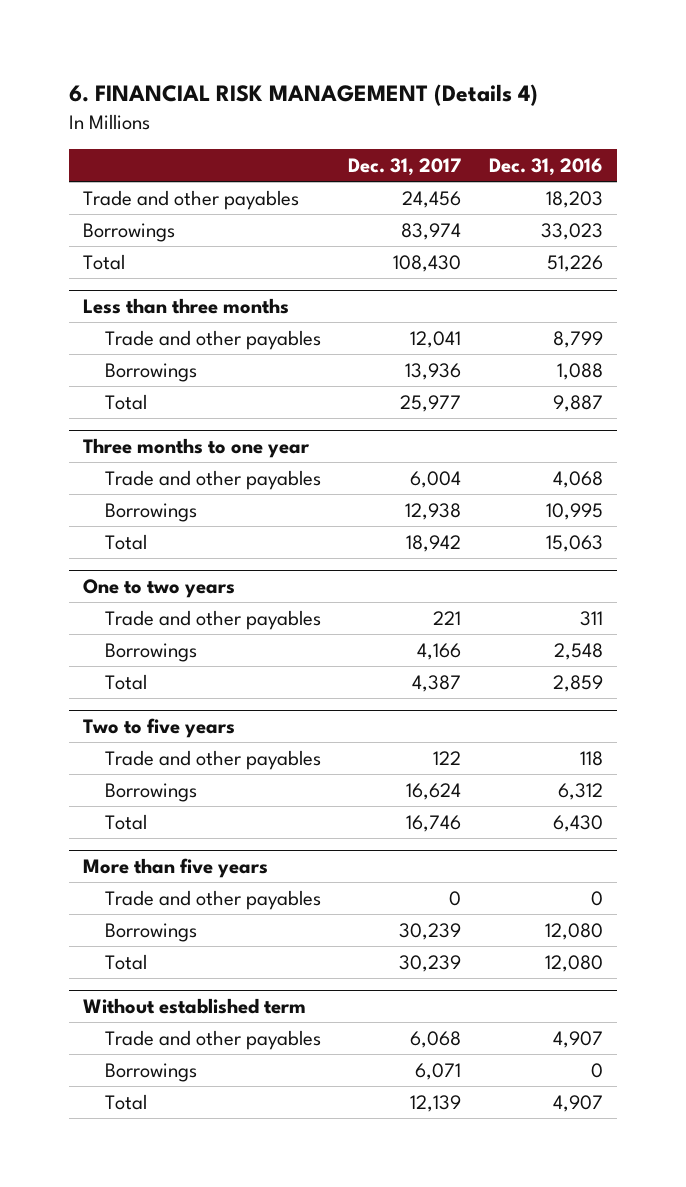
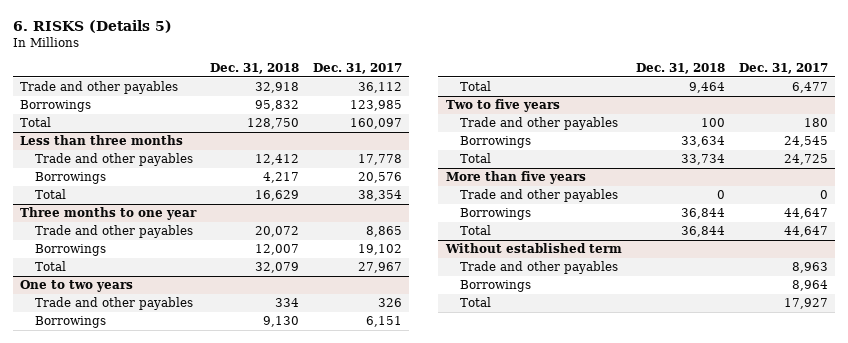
- 6. FINANCIAL RISK MANAGEMENT (Details 4)
+ 6. RISKS (Details 5)
- | Dec. 31, 2017 | Dec. 31, 2016
+ | Dec. 31, 2018 | Dec. 31, 2017
- Trade and other payables | 24,456 | 18,203
- Borrowings | 83,974 | 33,023
- Total | 108,430 | 51,226
+ Trade and other payables | 32,918 | 36,112
+ Borrowings | 95,832 | 123,985
+ Total | 128,750 | 160,097
@ Less than three months
- Trade and other payables | 12,041 | 8,799
- Borrowings | 13,936 | 1,088
- Total | 25,977 | 9,887
+ Trade and other payables | 12,412 | 17,778
+ Borrowings | 4,217 | 20,576
+ Total | 16,629 | 38,354
@ Three months to one year
- Trade and other payables | 6,004 | 4,068
- Borrowings | 12,938 | 10,995
- Total | 18,942 | 15,063
+ Trade and other payables | 20,072 | 8,865
+ Borrowings | 12,007 | 19,102
+ Total | 32,079 | 27,967
@ One to two years
- Trade and other payables | 221 | 311
- Borrowings | 4,166 | 2,548
- Total | 4,387 | 2,859
+ Trade and other payables | 334 | 326
+ Borrowings | 9,130 | 6,151
+ Total | 9,464 | 6,477
@ Two to five years
- Trade and other payables | 122 | 118
- Borrowings | 16,624 | 6,312
- Total | 16,746 | 6,430
+ Trade and other payables | 100 | 180
+ Borrowings | 33,634 | 24,545
+ Total | 33,734 | 24,725
@ More than five years
- Borrowings | 30,239 | 12,080
- Total | 30,239 | 12,080
+ Borrowings | 36,844 | 44,647
+ Total | 36,844 | 44,647
@ Without established term
- Trade and other payables | 6,068 | 4,907
- Borrowings | 6,071 | 0
- Total | 12,139 | 4,907
+ Trade and other payables | | 8,963
+ Borrowings | | 8,964
+ Total | | 17,927

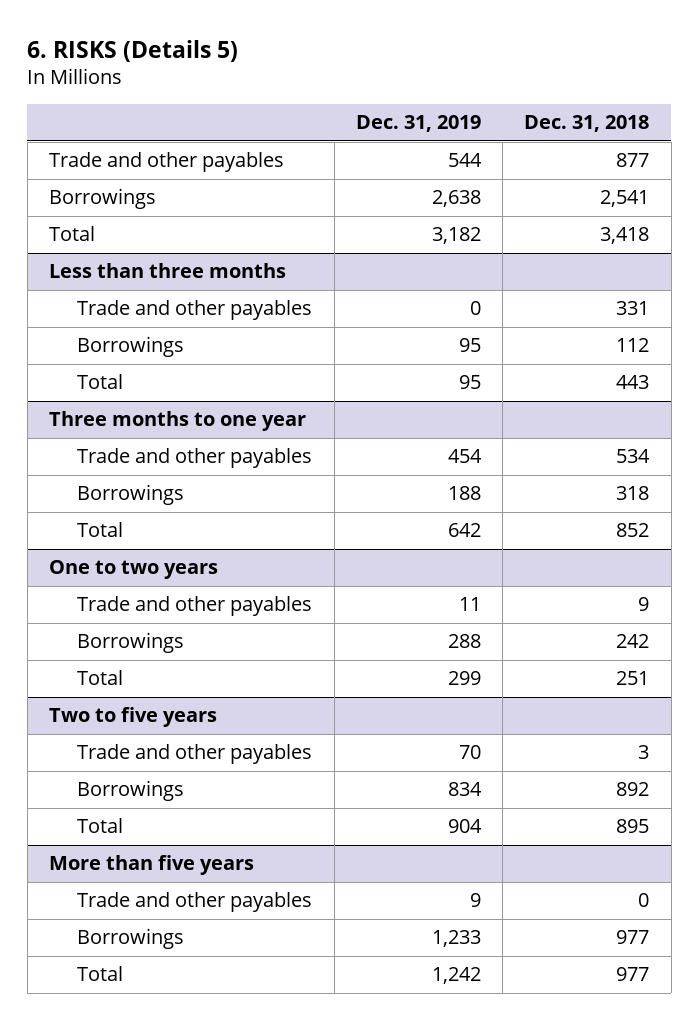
- | Dec. 31, 2018 | Dec. 31, 2017
+ | Dec. 31, 2019 | Dec. 31, 2018
- Trade and other payables | 32,918 | 36,112
- Borrowings | 95,832 | 123,985
- Total | 128,750 | 160,097
+ Trade and other payables | 544 | 877
+ Borrowings | 2,638 | 2,541
+ Total | 3,182 | 3,418
@ Less than three months
- Trade and other payables | 12,412 | 17,778
- Borrowings | 4,217 | 20,576
- Total | 16,629 | 38,354
+ Trade and other payables | 0 | 331
+ Borrowings | 95 | 112
+ Total | 95 | 443
@ Three months to one year
- Trade and other payables | 20,072 | 8,865
- Borrowings | 12,007 | 19,102
- Total | 32,079 | 27,967
+ Trade and other payables | 454 | 534
+ Borrowings | 188 | 318
+ Total | 642 | 852
@ One to two years
- Trade and other payables | 334 | 326
- Borrowings | 9,130 | 6,151
- Total | 9,464 | 6,477
+ Trade and other payables | 11 | 9
+ Borrowings | 288 | 242
+ Total | 299 | 251
@ Two to five years
- Trade and other payables | 100 | 180
- Borrowings | 33,634 | 24,545
- Total | 33,734 | 24,725
+ Trade and other payables | 70 | 3
+ Borrowings | 834 | 892
+ Total | 904 | 895
@ More than five years
- Borrowings | 36,844 | 44,647
- Total | 36,844 | 44,647
- Without established term
- Trade and other payables | | 8,963
- Borrowings | | 8,964
- Total | | 17,927
@ More than five years
+ Borrowings | 1,233 | 977
+ Total | 1,242 | 977

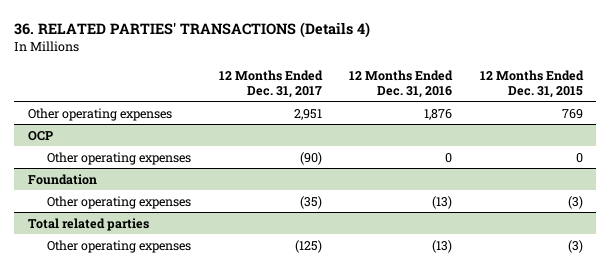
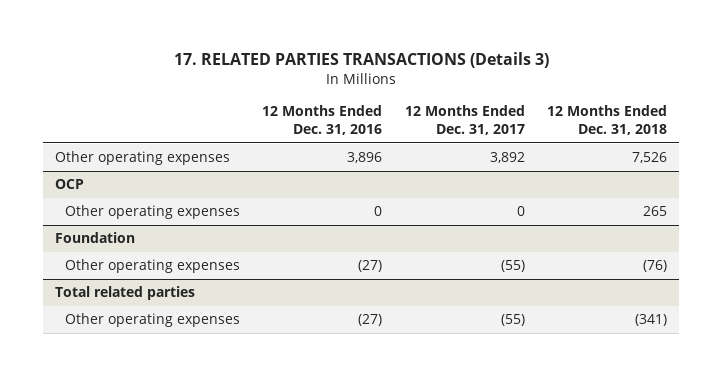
- 36. RELATED PARTIES' TRANSACTIONS (Details 4)
+ 17. RELATED PARTIES TRANSACTIONS (Details 3)
- | 12 Months Ended Dec. 31, 2017 | 12 Months Ended Dec. 31, 2016 | 12 Months Ended Dec. 31, 2015
+ | 12 Months Ended Dec. 31, 2016 | 12 Months Ended Dec. 31, 2017 | 12 Months Ended Dec. 31, 2018
- Other operating expenses | 2,951 | 1,876 | 769
+ Other operating expenses | 3,896 | 3,892 | 7,526
@ OCP
- Other operating expenses | (90) | 0 | 0
+ Other operating expenses | 0 | 0 | 265
@ Foundation
- Other operating expenses | (35) | (13) | (3)
+ Other operating expenses | (27) | (55) | (76)
@ Total related parties
- Other operating expenses | (125) | (13) | (3)
+ Other operating expenses | (27) | (55) | (341)

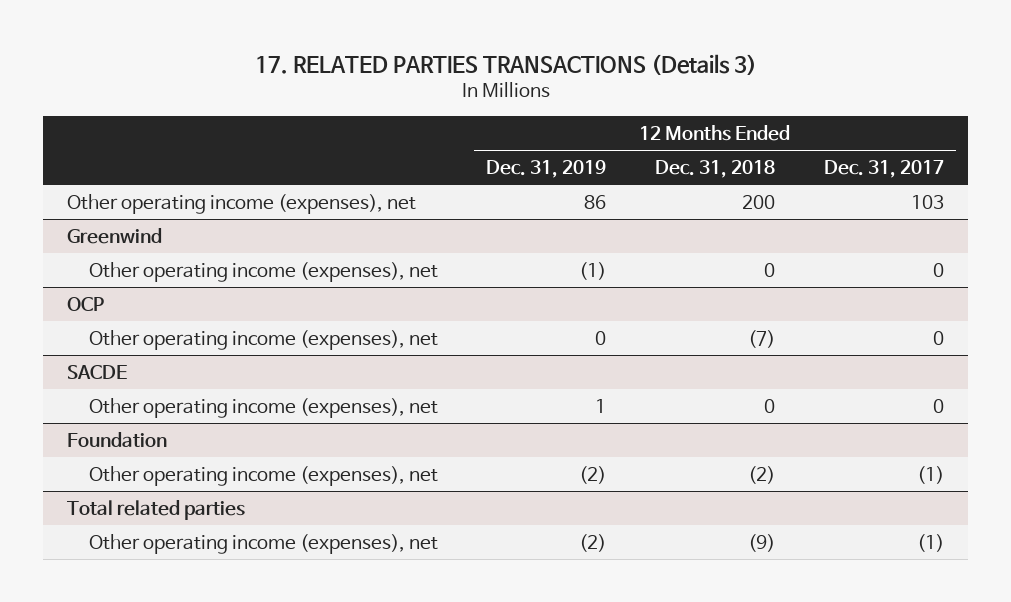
- | 12 Months Ended Dec. 31, 2016 | 12 Months Ended Dec. 31, 2017 | 12 Months Ended Dec. 31, 2018
+ | 12 Months Ended Dec. 31, 2019 | 12 Months Ended Dec. 31, 2018 | 12 Months Ended Dec. 31, 2017
- Other operating expenses | 3,896 | 3,892 | 7,526
+ Other operating income (expenses), net | 86 | 200 | 103
+ Greenwind
+ Other operating income (expenses), net | (1) | 0 | 0
@ OCP
- Other operating expenses | 0 | 0 | 265
+ Other operating income (expenses), net | 0 | (7) | 0
+ SACDE
+ Other operating income (expenses), net | 1 | 0 | 0
@ Foundation
- Other operating expenses | (27) | (55) | (76)
+ Other operating income (expenses), net | (2) | (2) | (1)
@ Total related parties
- Other operating expenses | (27) | (55) | (341)
+ Other operating income (expenses), net | (2) | (9) | (1)

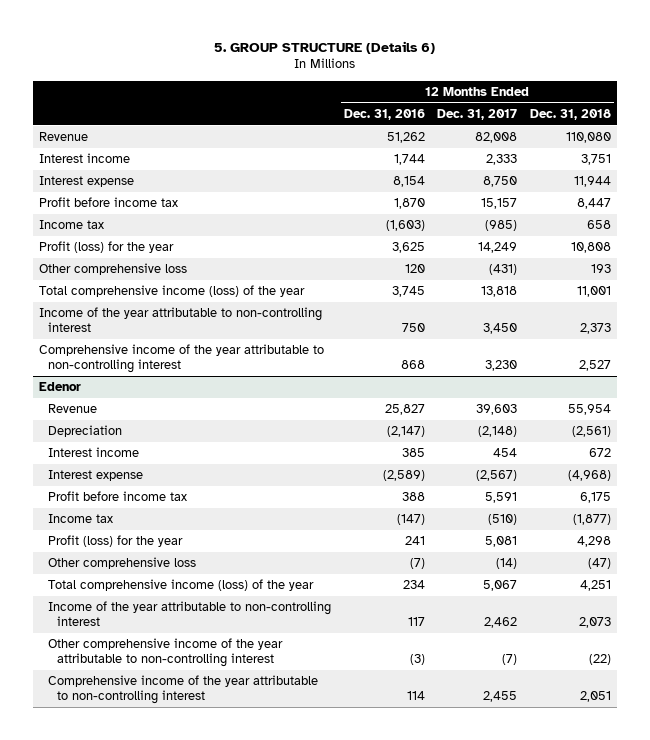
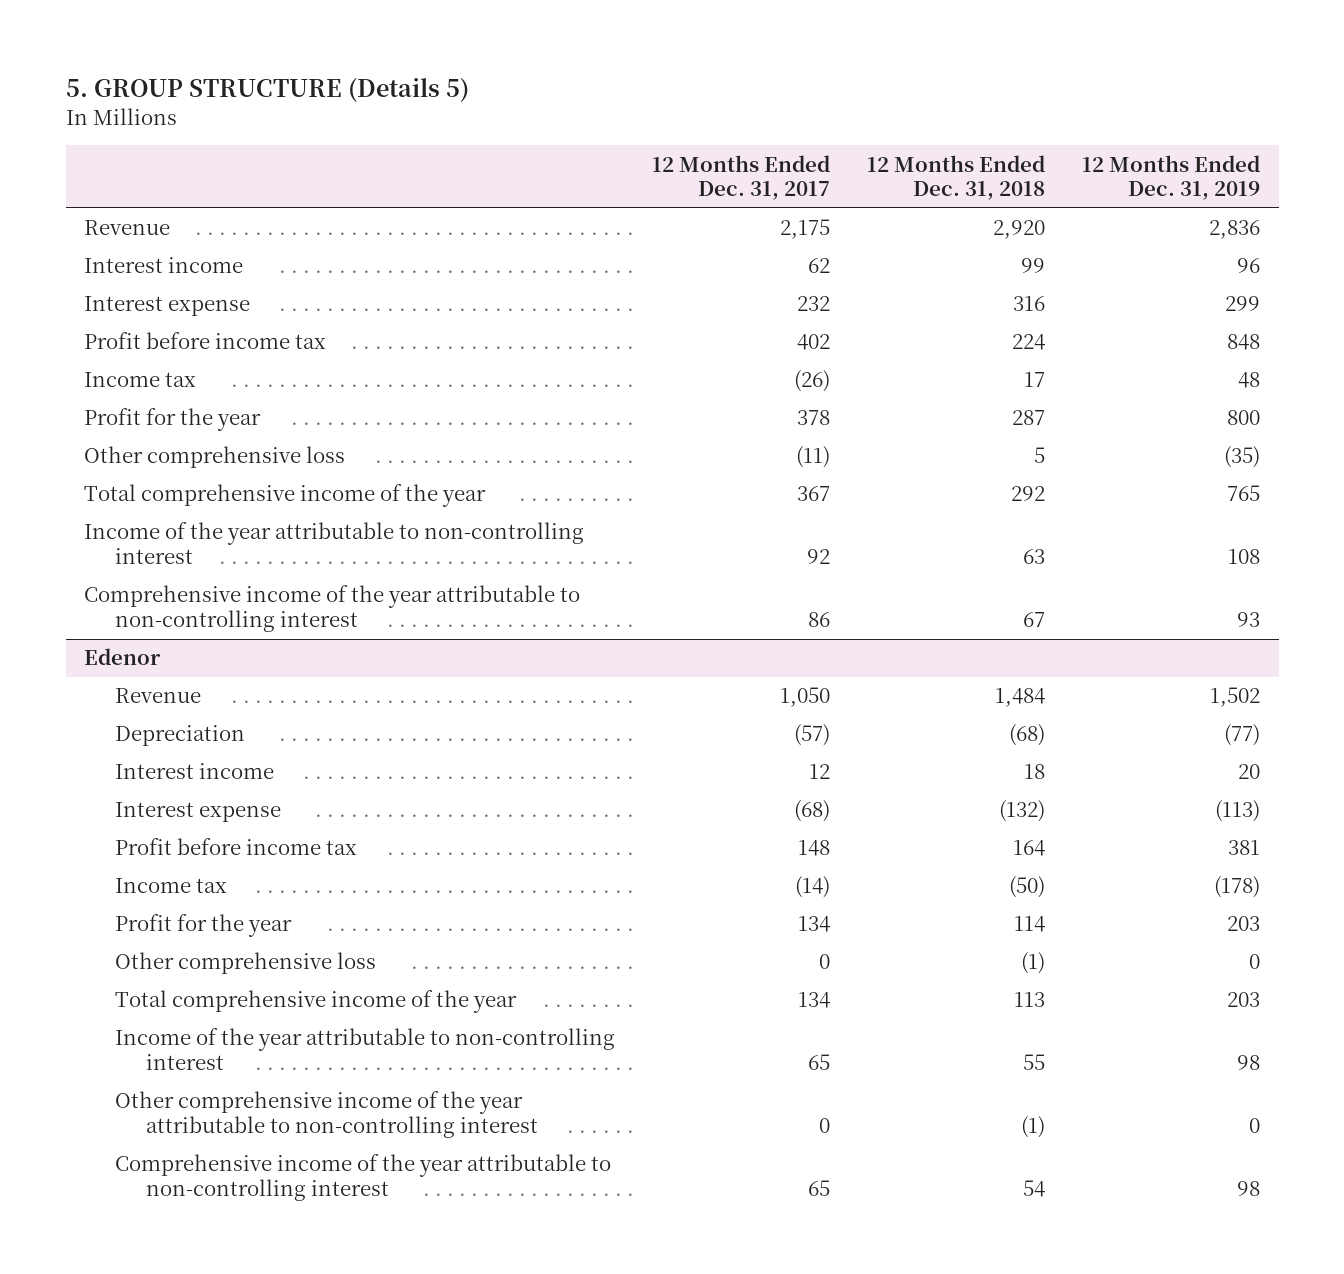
- 5. GROUP STRUCTURE (Details 6)
+ 5. GROUP STRUCTURE (Details 5)
- | 12 Months Ended Dec. 31, 2016 | 12 Months Ended Dec. 31, 2017 | 12 Months Ended Dec. 31, 2018
+ | 12 Months Ended Dec. 31, 2017 | 12 Months Ended Dec. 31, 2018 | 12 Months Ended Dec. 31, 2019
- Revenue | 51,262 | 82,008 | 110,080
- Interest income | 1,744 | 2,333 | 3,751
- Interest expense | 8,154 | 8,750 | 11,944
- Profit before income tax | 1,870 | 15,157 | 8,447
- Income tax | (1,603) | (985) | 658
- Profit (loss) for the year | 3,625 | 14,249 | 10,808
- Other comprehensive loss | 120 | (431) | 193
- Total comprehensive income (loss) of the year | 3,745 | 13,818 | 11,001
- Income of the year attributable to non-controlling interest | 750 | 3,450 | 2,373
- Comprehensive income of the year attributable to non-controlling interest | 868 | 3,230 | 2,527
+ Revenue | 2,175 | 2,920 | 2,836
+ Interest income | 62 | 99 | 96
+ Interest expense | 232 | 316 | 299
+ Profit before income tax | 402 | 224 | 848
+ Income tax | (26) | 17 | 48
+ Profit for the year | 378 | 287 | 800
+ Other comprehensive loss | (11) | 5 | (35)
+ Total comprehensive income of the year | 367 | 292 | 765
+ Income of the year attributable to non-controlling interest | 92 | 63 | 108
+ Comprehensive income of the year attributable to non-controlling interest | 86 | 67 | 93
@ Edenor
- Revenue | 25,827 | 39,603 | 55,954
- Depreciation | (2,147) | (2,148) | (2,561)
- Interest income | 385 | 454 | 672
- Interest expense | (2,589) | (2,567) | (4,968)
- Profit before income tax | 388 | 5,591 | 6,175
- Income tax | (147) | (510) | (1,877)
- Profit (loss) for the year | 241 | 5,081 | 4,298
- Other comprehensive loss | (7) | (14) | (47)
- Total comprehensive income (loss) of the year | 234 | 5,067 | 4,251
- Income of the year attributable to non-controlling interest | 117 | 2,462 | 2,073
- Other comprehensive income of the year attributable to non-controlling interest | (3) | (7) | (22)
- Comprehensive income of the year attributable to non-controlling interest | 114 | 2,455 | 2,051
+ Revenue | 1,050 | 1,484 | 1,502
+ Depreciation | (57) | (68) | (77)
+ Interest income | 12 | 18 | 20
+ Interest expense | (68) | (132) | (113)
+ Profit before income tax | 148 | 164 | 381
+ Income tax | (14) | (50) | (178)
+ Profit for the year | 134 | 114 | 203
+ Other comprehensive loss | 0 | (1) | 0
+ Total comprehensive income of the year | 134 | 113 | 203
+ Income of the year attributable to non-controlling interest | 65 | 55 | 98
+ Other comprehensive income of the year attributable to non-controlling interest | 0 | (1) | 0
+ Comprehensive income of the year attributable to non-controlling interest | 65 | 54 | 98

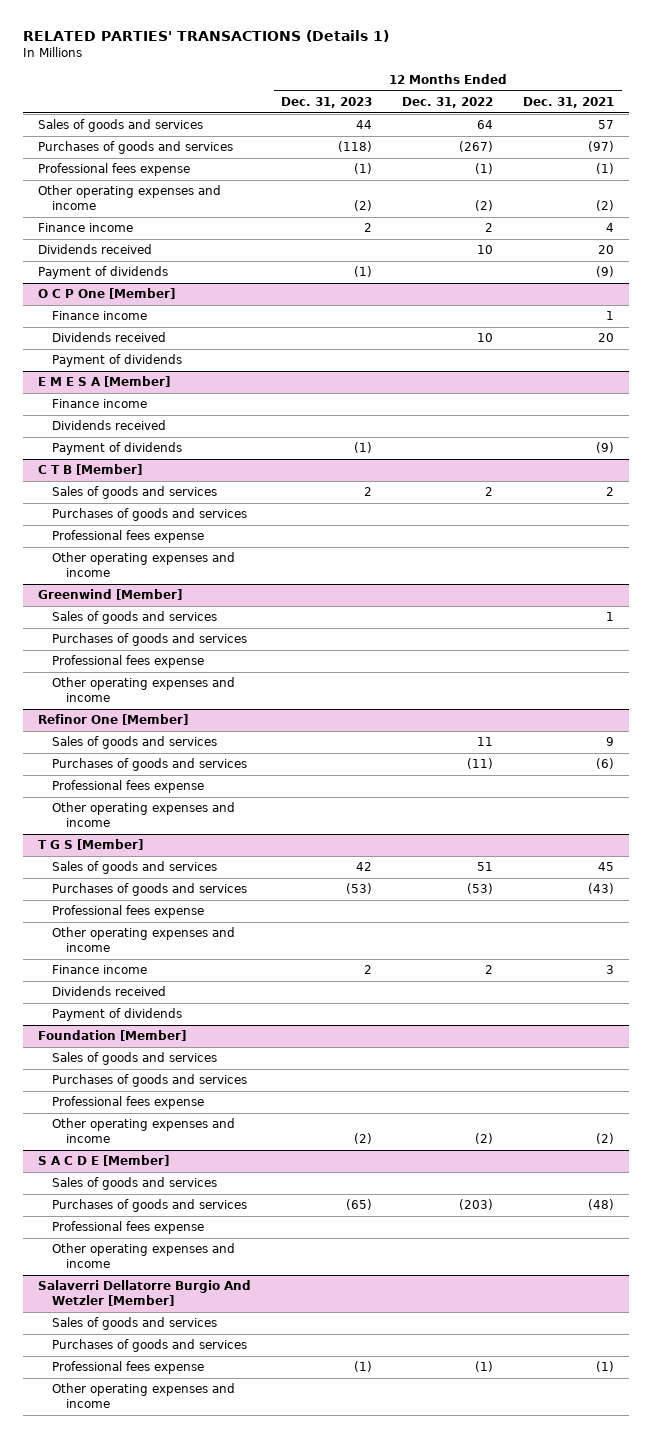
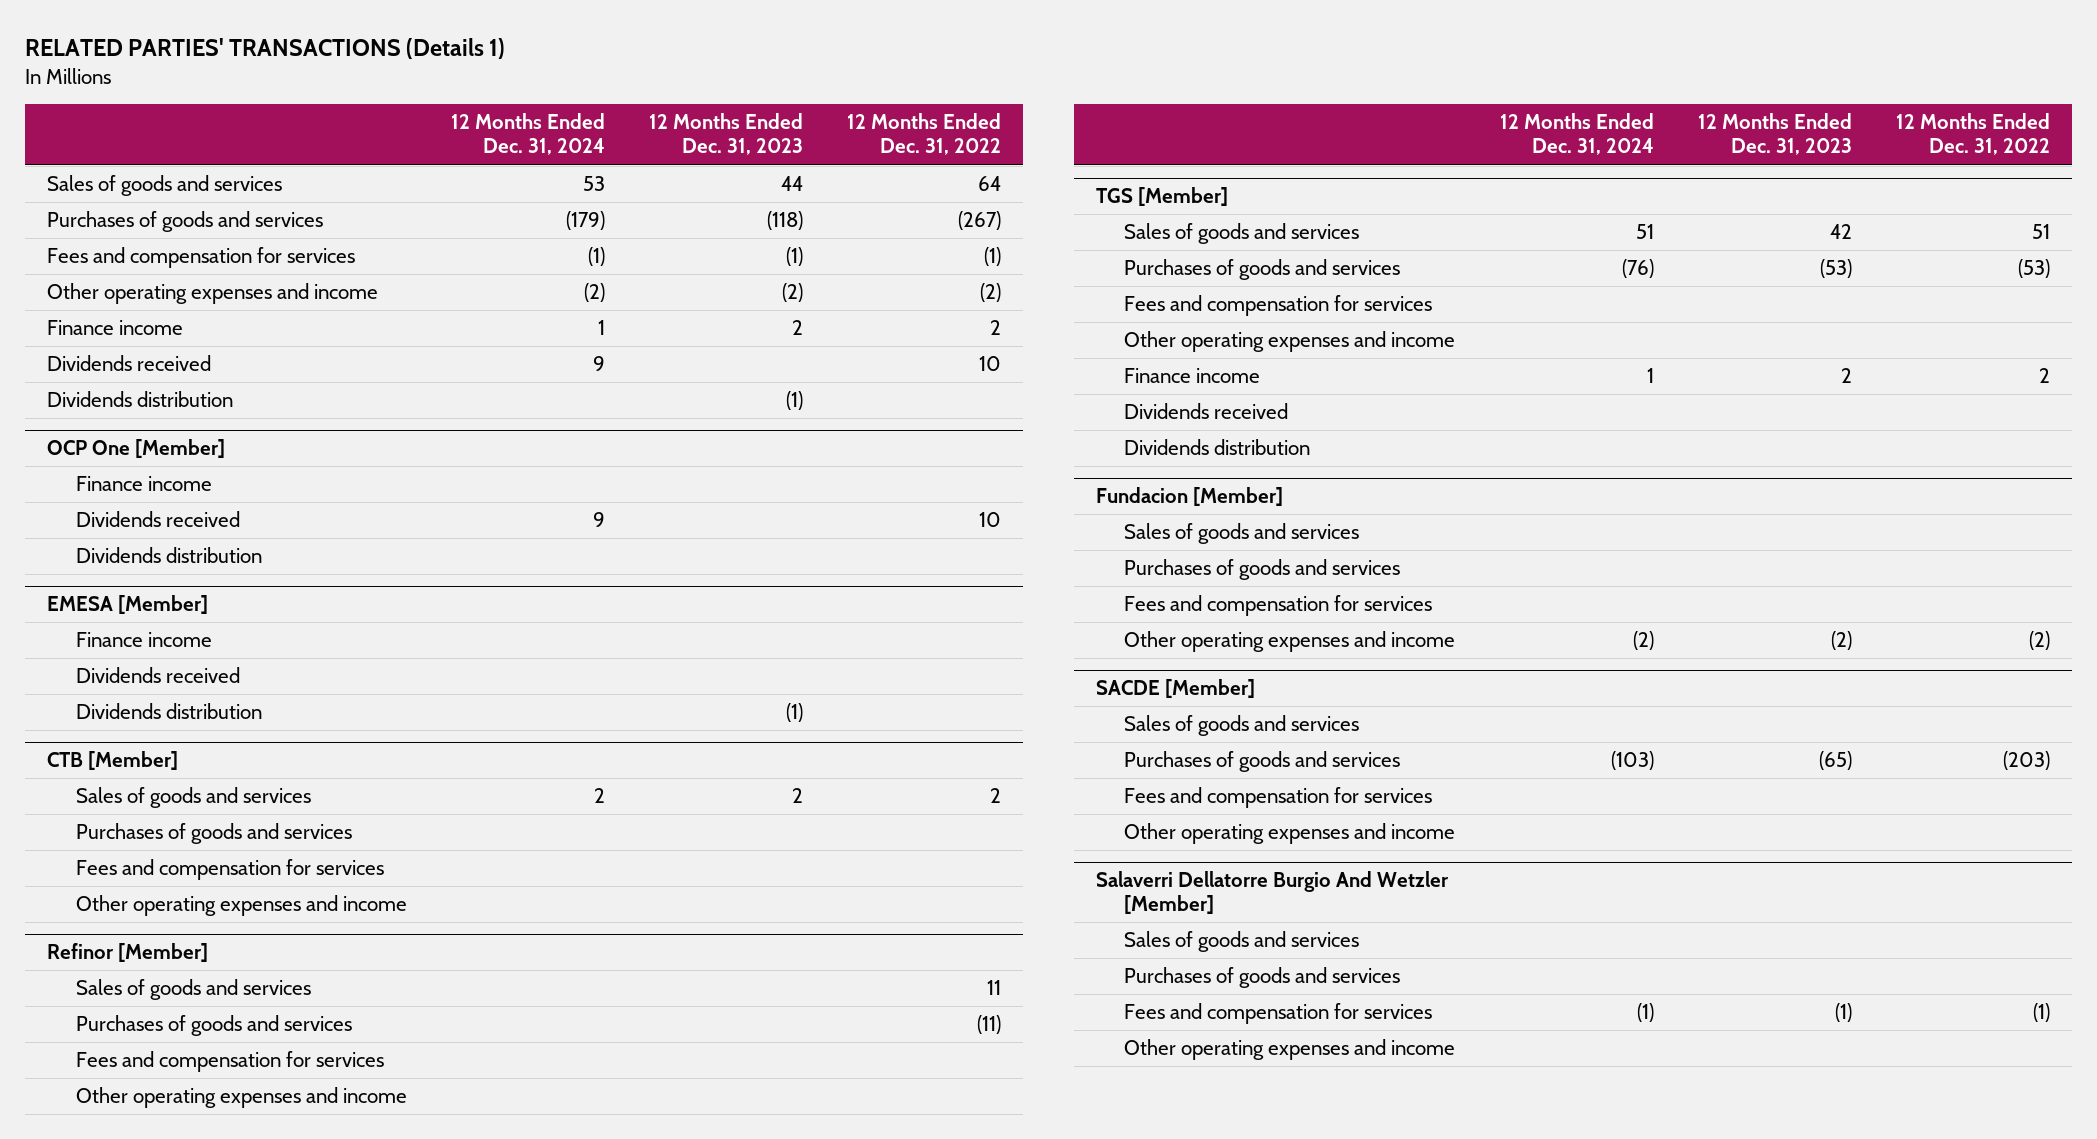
- | 12 Months Ended Dec. 31, 2023 | 12 Months Ended Dec. 31, 2022 | 12 Months Ended Dec. 31, 2021
+ | 12 Months Ended Dec. 31, 2024 | 12 Months Ended Dec. 31, 2023 | 12 Months Ended Dec. 31, 2022
- Professional fees expense | (1) | (1) | (1)
+ Fees and compensation for services | (1) | (1) | (1)
- Payment of dividends | (1) | | (9)
- O C P One [Member]
+ Dividends distribution | | (1) |
+ OCP One [Member]
- Payment of dividends
- E M E S A [Member]
+ Dividends distribution
+ EMESA [Member]
- Payment of dividends | (1) | | (9)
- C T B [Member]
+ Dividends distribution | | (1) |
+ CTB [Member]
- Professional fees expense
- Other operating expenses and income
- Greenwind [Member]
- Sales of goods and services | | | 1
- Purchases of goods and services
- Professional fees expense
+ Fees and compensation for services
- Refinor One [Member]
+ Refinor [Member]
- Professional fees expense
+ Fees and compensation for services
- T G S [Member]
+ TGS [Member]
- Professional fees expense
+ Fees and compensation for services
- Payment of dividends
- Foundation [Member]
+ Dividends distribution
+ Fundacion [Member]
- Professional fees expense
+ Fees and compensation for services
- S A C D E [Member]
+ SACDE [Member]
- Professional fees expense
+ Fees and compensation for services
@ Salaverri Dellatorre Burgio And Wetzler [Member]
- Professional fees expense | (1) | (1) | (1)
+ Fees and compensation for services | (1) | (1) | (1)

